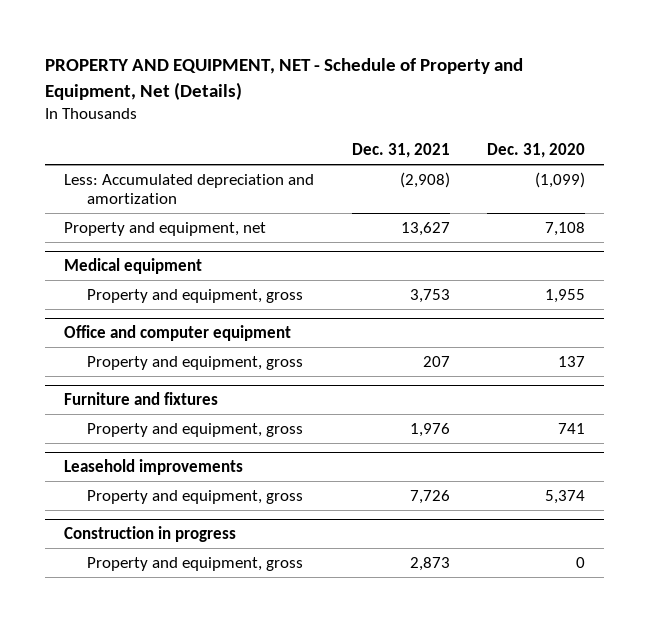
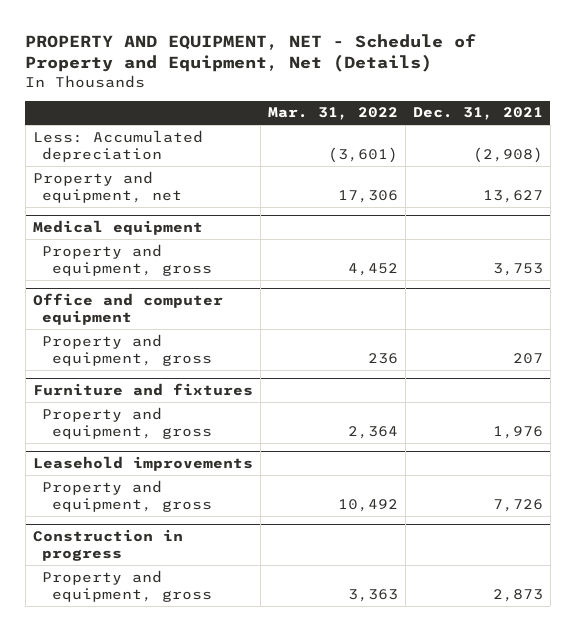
- | Dec. 31, 2021 | Dec. 31, 2020
+ | Mar. 31, 2022 | Dec. 31, 2021
- Less: Accumulated depreciation and amortization | (2,908) | (1,099)
+ Less: Accumulated depreciation | (3,601) | (2,908)

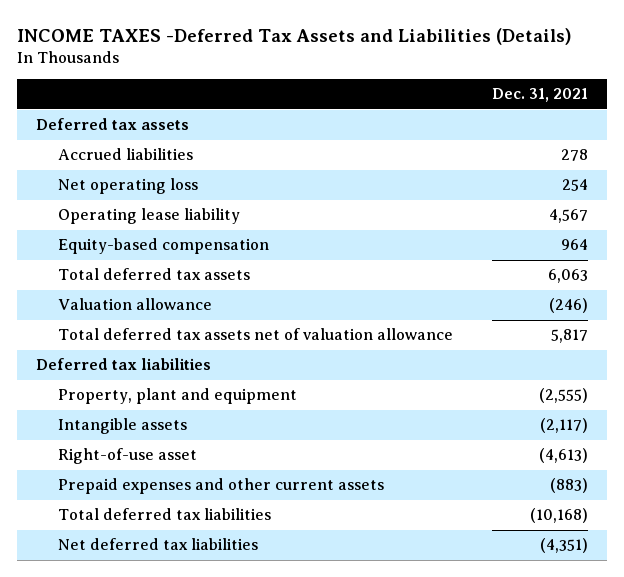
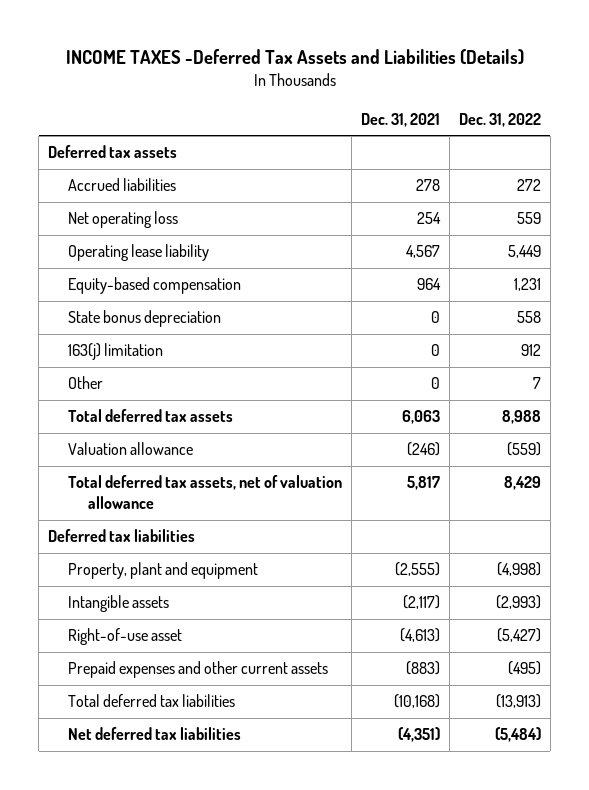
- | Dec. 31, 2021
+ | Dec. 31, 2021 | Dec. 31, 2022
+ State bonus depreciation | 0 | 558
+ 163(j) limitation | 0 | 912
+ Other | 0 | 7
- Total deferred tax assets net of valuation allowance | 5,817
+ Total deferred tax assets, net of valuation allowance | 5,817 | 8,429

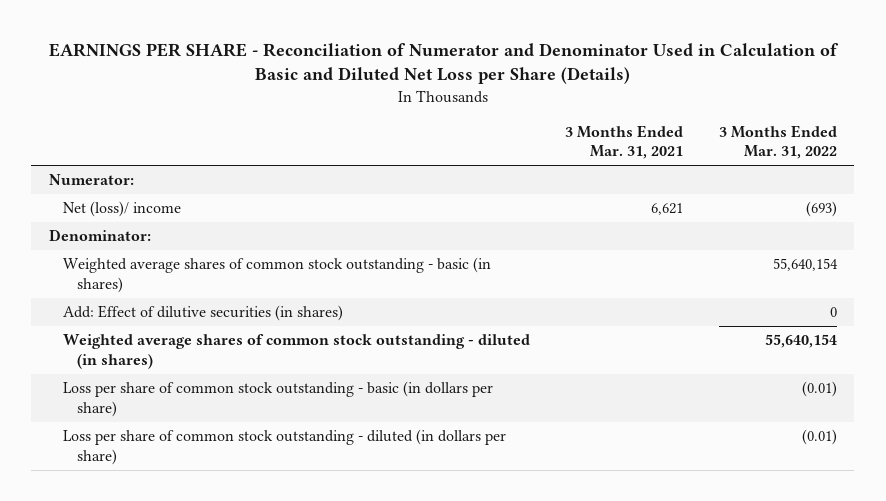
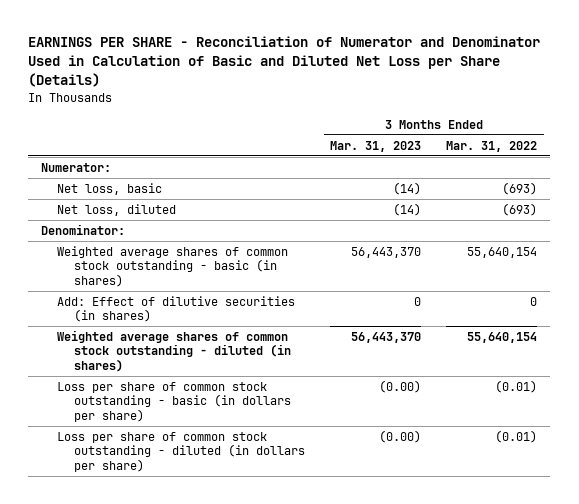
- | 3 Months Ended Mar. 31, 2021 | 3 Months Ended Mar. 31, 2022
+ | 3 Months Ended Mar. 31, 2023 | 3 Months Ended Mar. 31, 2022
- Net (loss)/ income | 6,621 | (693)
+ Net loss, basic | (14) | (693)
+ Net loss, diluted | (14) | (693)

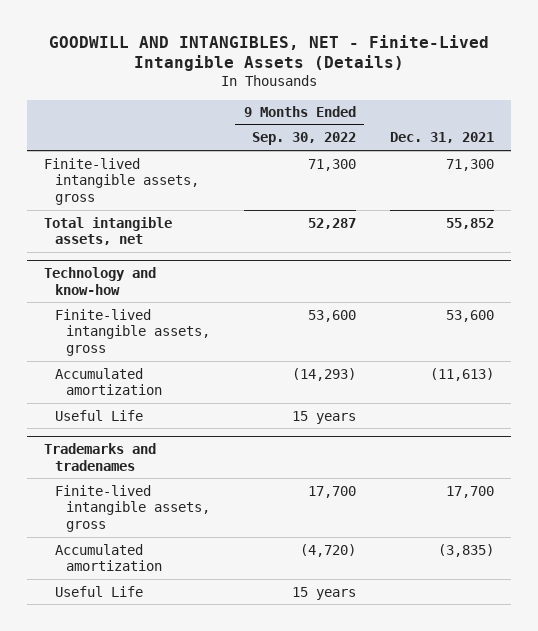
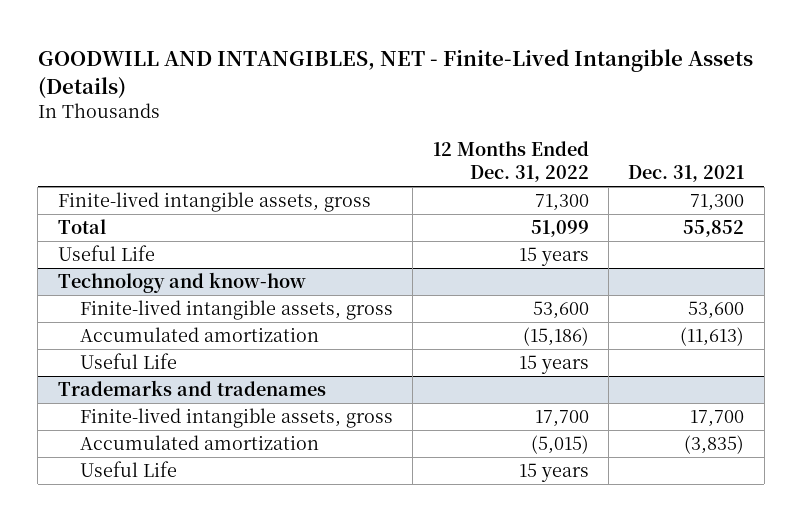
- | 9 Months Ended Sep. 30, 2022 | Dec. 31, 2021
+ | 12 Months Ended Dec. 31, 2022 | Dec. 31, 2021
- Total intangible assets, net | 52,287 | 55,852
+ Total | 51,099 | 55,852
+ Useful Life | 15 years |

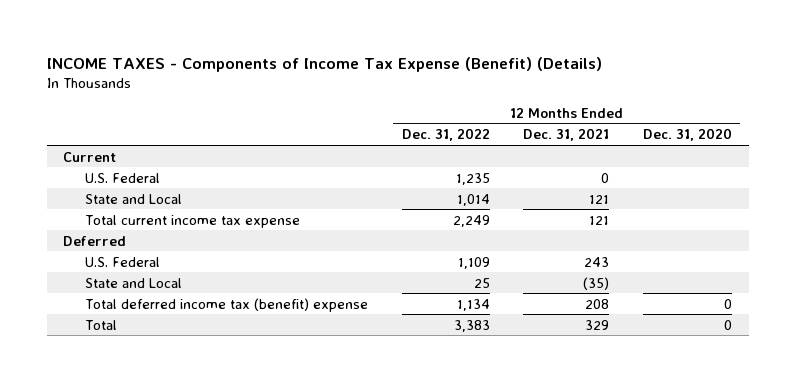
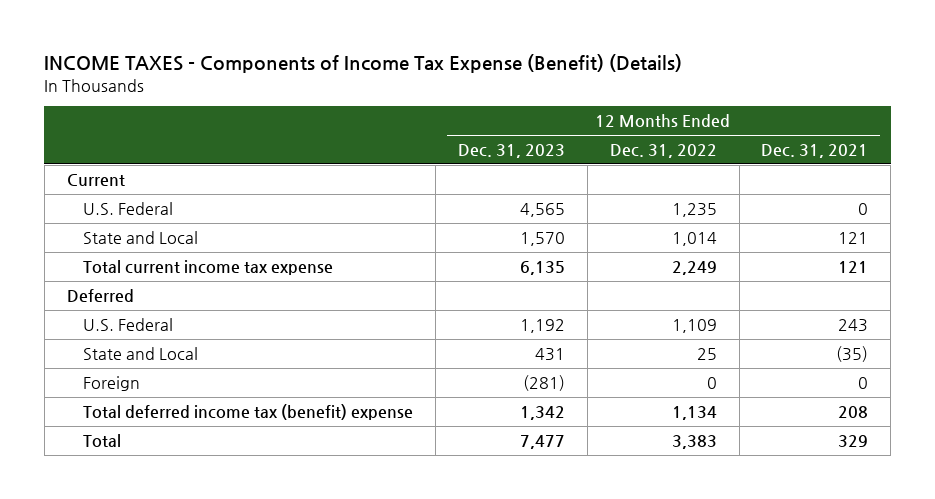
- | 12 Months Ended Dec. 31, 2022 | 12 Months Ended Dec. 31, 2021 | 12 Months Ended Dec. 31, 2020
+ | 12 Months Ended Dec. 31, 2023 | 12 Months Ended Dec. 31, 2022 | 12 Months Ended Dec. 31, 2021
+ Foreign | (281) | 0 | 0

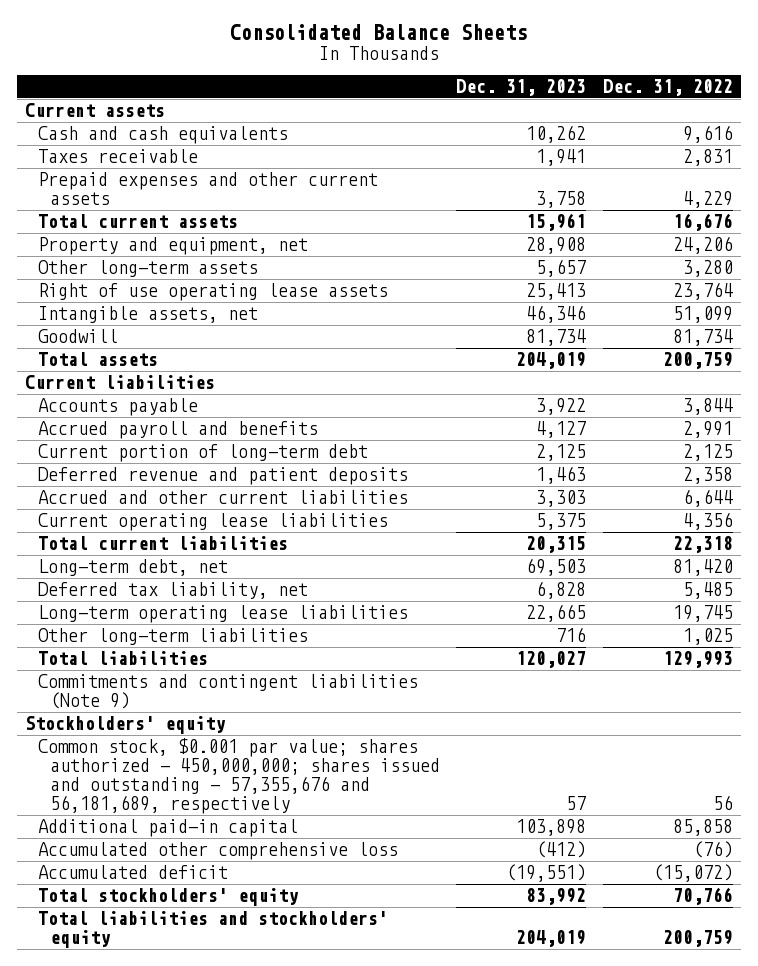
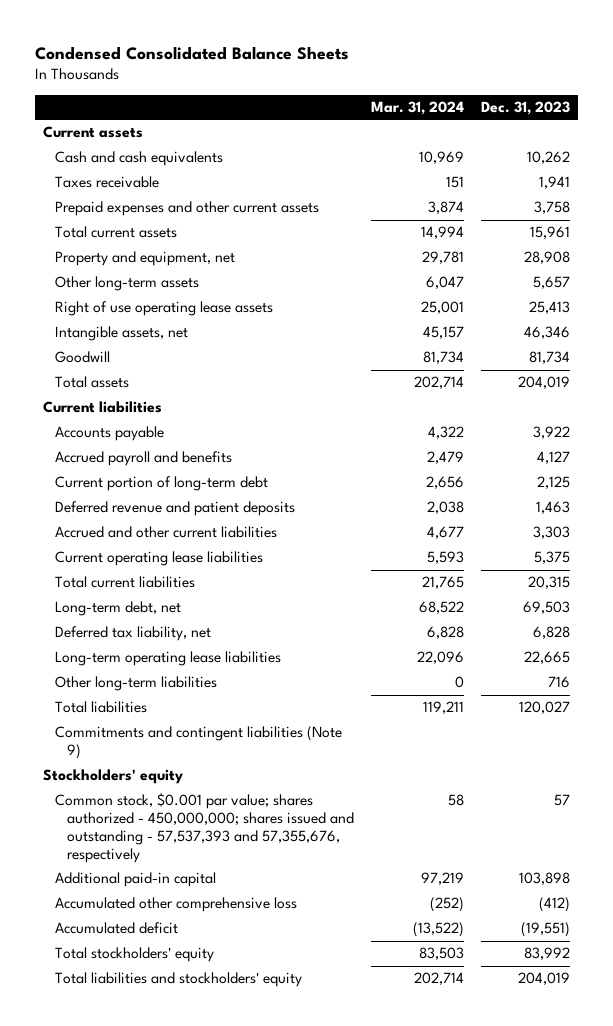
- Consolidated Balance Sheets
+ Condensed Consolidated Balance Sheets
- | Dec. 31, 2023 | Dec. 31, 2022
+ | Mar. 31, 2024 | Dec. 31, 2023
- Common stock, $0.001 par value; shares authorized - 450,000,000; shares issued and outstanding - 57,355,676 and 56,181,689, respectively | 57 | 56
+ Common stock, $0.001 par value; shares authorized - 450,000,000; shares issued and outstanding - 57,537,393 and 57,355,676, respectively | 58 | 57

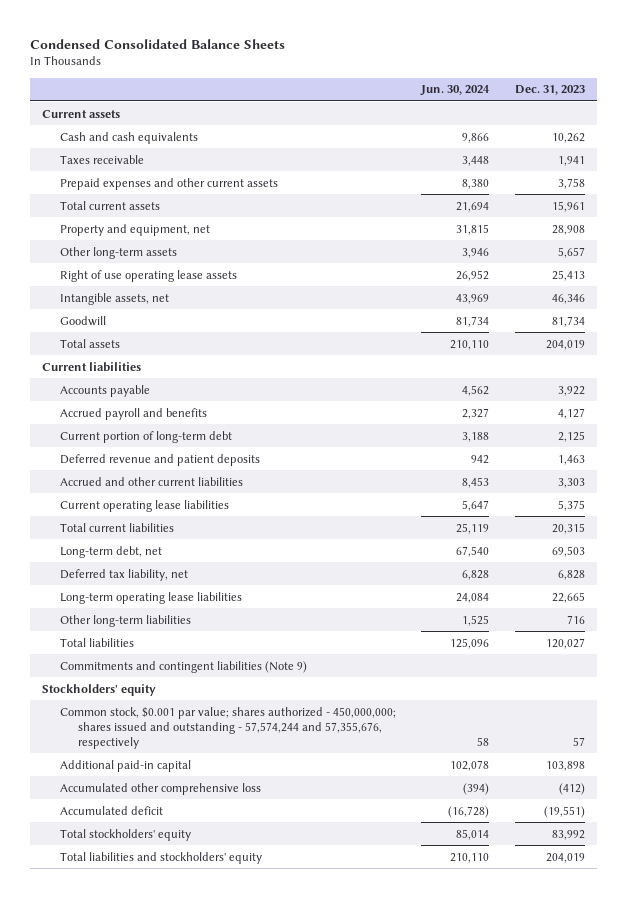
- | Mar. 31, 2024 | Dec. 31, 2023
+ | Jun. 30, 2024 | Dec. 31, 2023
- Common stock, $0.001 par value; shares authorized - 450,000,000; shares issued and outstanding - 57,537,393 and 57,355,676, respectively | 58 | 57
+ Common stock, $0.001 par value; shares authorized - 450,000,000; shares issued and outstanding - 57,574,244 and 57,355,676, respectively | 58 | 57

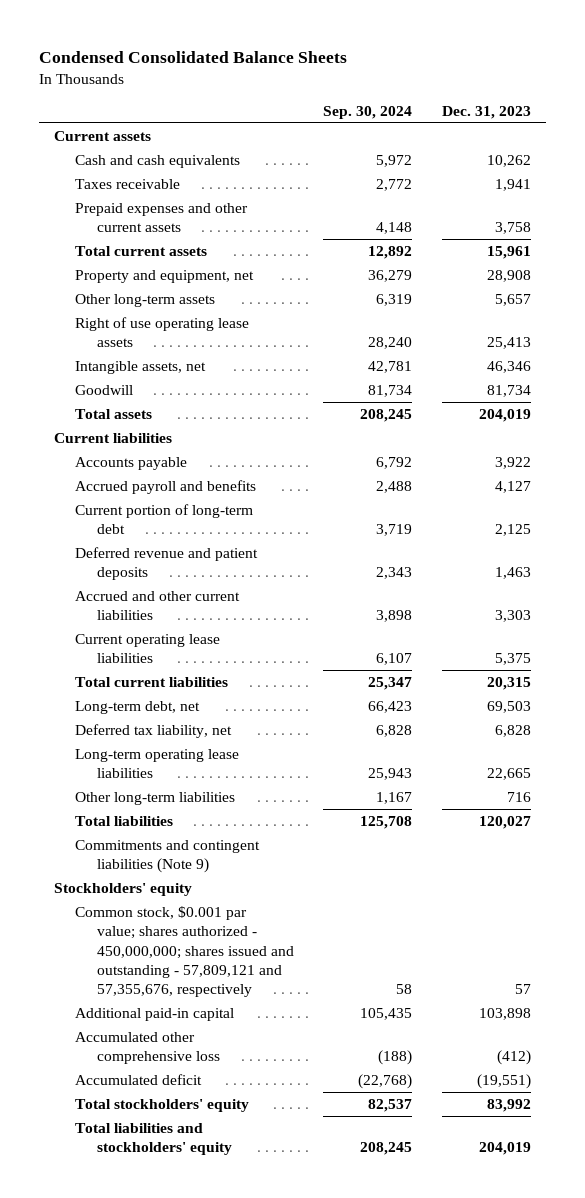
- | Jun. 30, 2024 | Dec. 31, 2023
+ | Sep. 30, 2024 | Dec. 31, 2023
- Common stock, $0.001 par value; shares authorized - 450,000,000; shares issued and outstanding - 57,574,244 and 57,355,676, respectively | 58 | 57
+ Common stock, $0.001 par value; shares authorized - 450,000,000; shares issued and outstanding - 57,809,121 and 57,355,676, respectively | 58 | 57

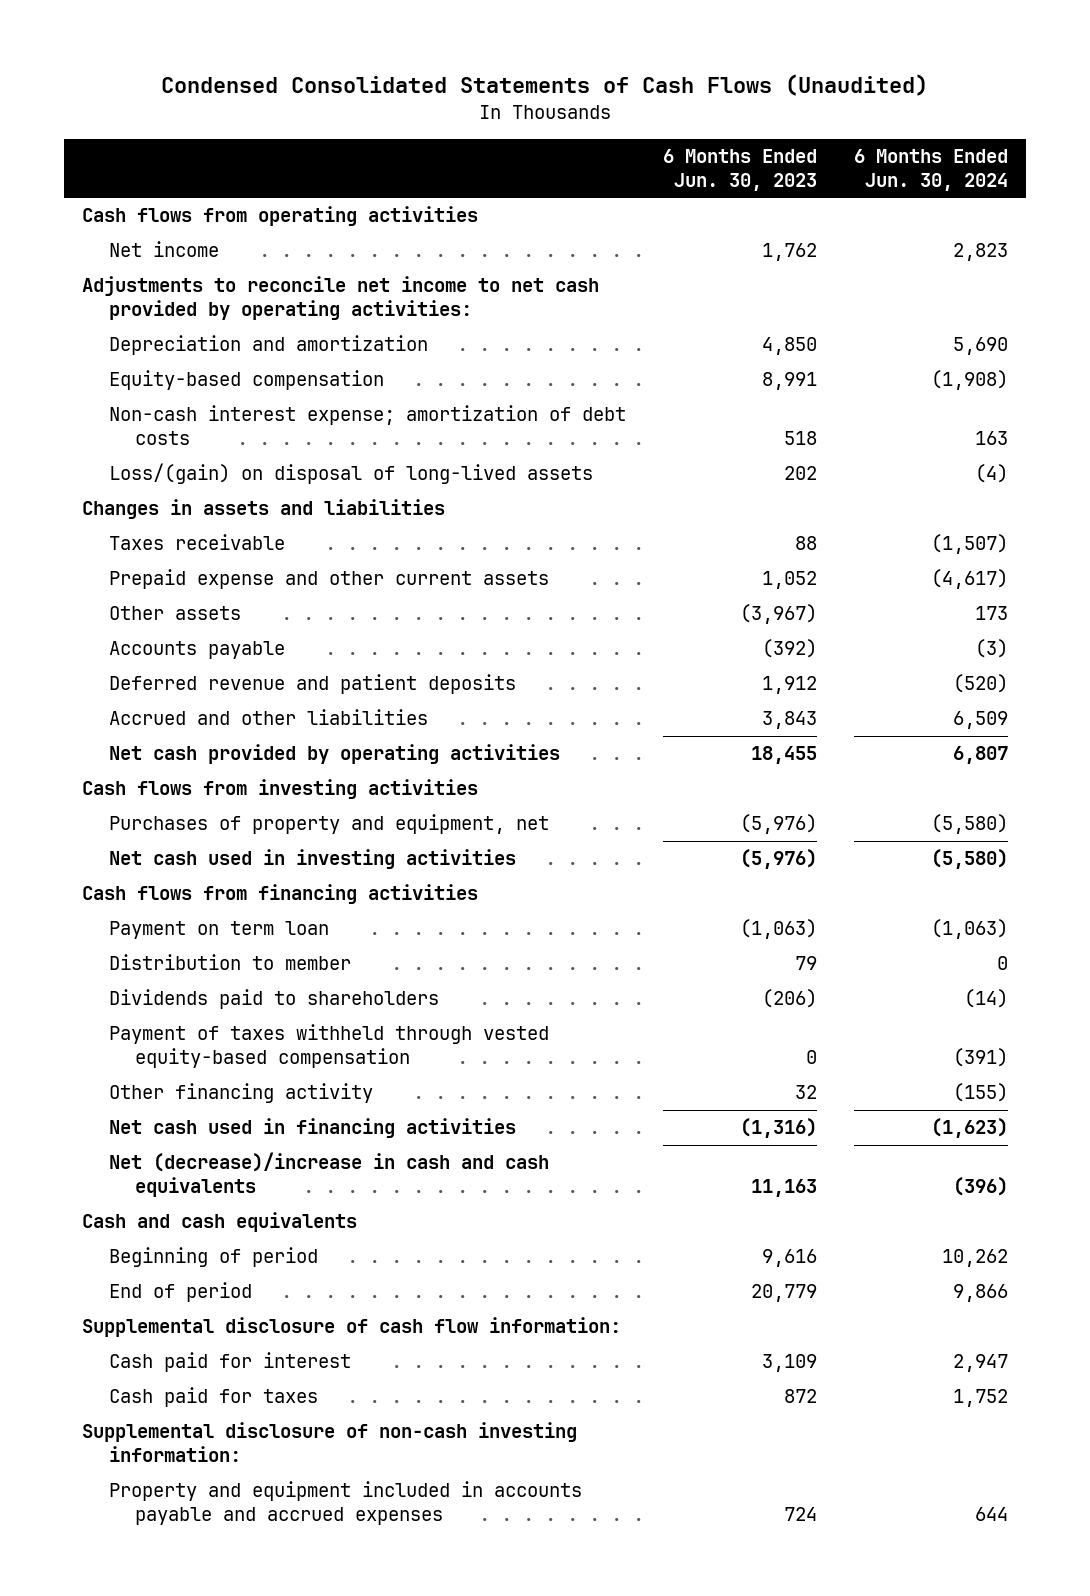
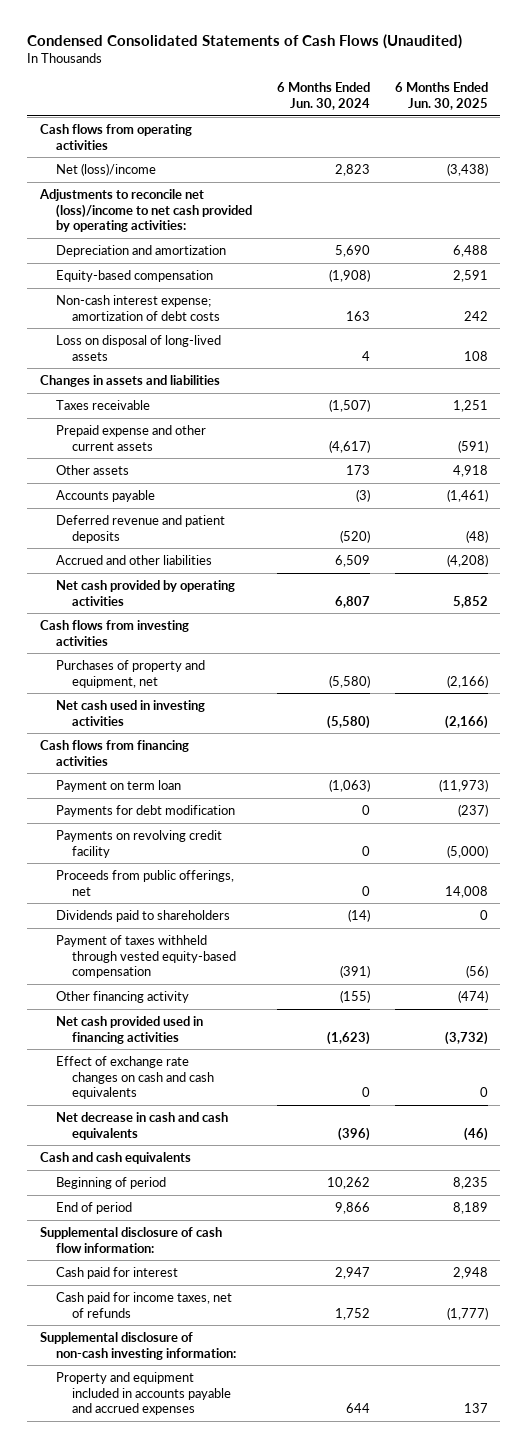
- | 6 Months Ended Jun. 30, 2023 | 6 Months Ended Jun. 30, 2024
+ | 6 Months Ended Jun. 30, 2024 | 6 Months Ended Jun. 30, 2025
- Net income | 1,762 | 2,823
- Adjustments to reconcile net income to net cash provided by operating activities:
+ Net (loss)/income | 2,823 | (3,438)
+ Adjustments to reconcile net (loss)/income to net cash provided by operating activities:
- Loss/(gain) on disposal of long-lived assets | 202 | (4)
+ Loss on disposal of long-lived assets | 4 | 108
- Distribution to member | 79 | 0
+ Payments for debt modification | 0 | (237)
+ Payments on revolving credit facility | 0 | (5,000)
+ Proceeds from public offerings, net | 0 | 14,008
- Net cash used in financing activities | (1,316) | (1,623)
- Net (decrease)/increase in cash and cash equivalents | 11,163 | (396)
+ Net cash provided used in financing activities | (1,623) | (3,732)
+ Effect of exchange rate changes on cash and cash equivalents | 0 | 0
+ Net decrease in cash and cash equivalents | (396) | (46)
- Cash paid for taxes | 872 | 1,752
+ Cash paid for income taxes, net of refunds | 1,752 | (1,777)

